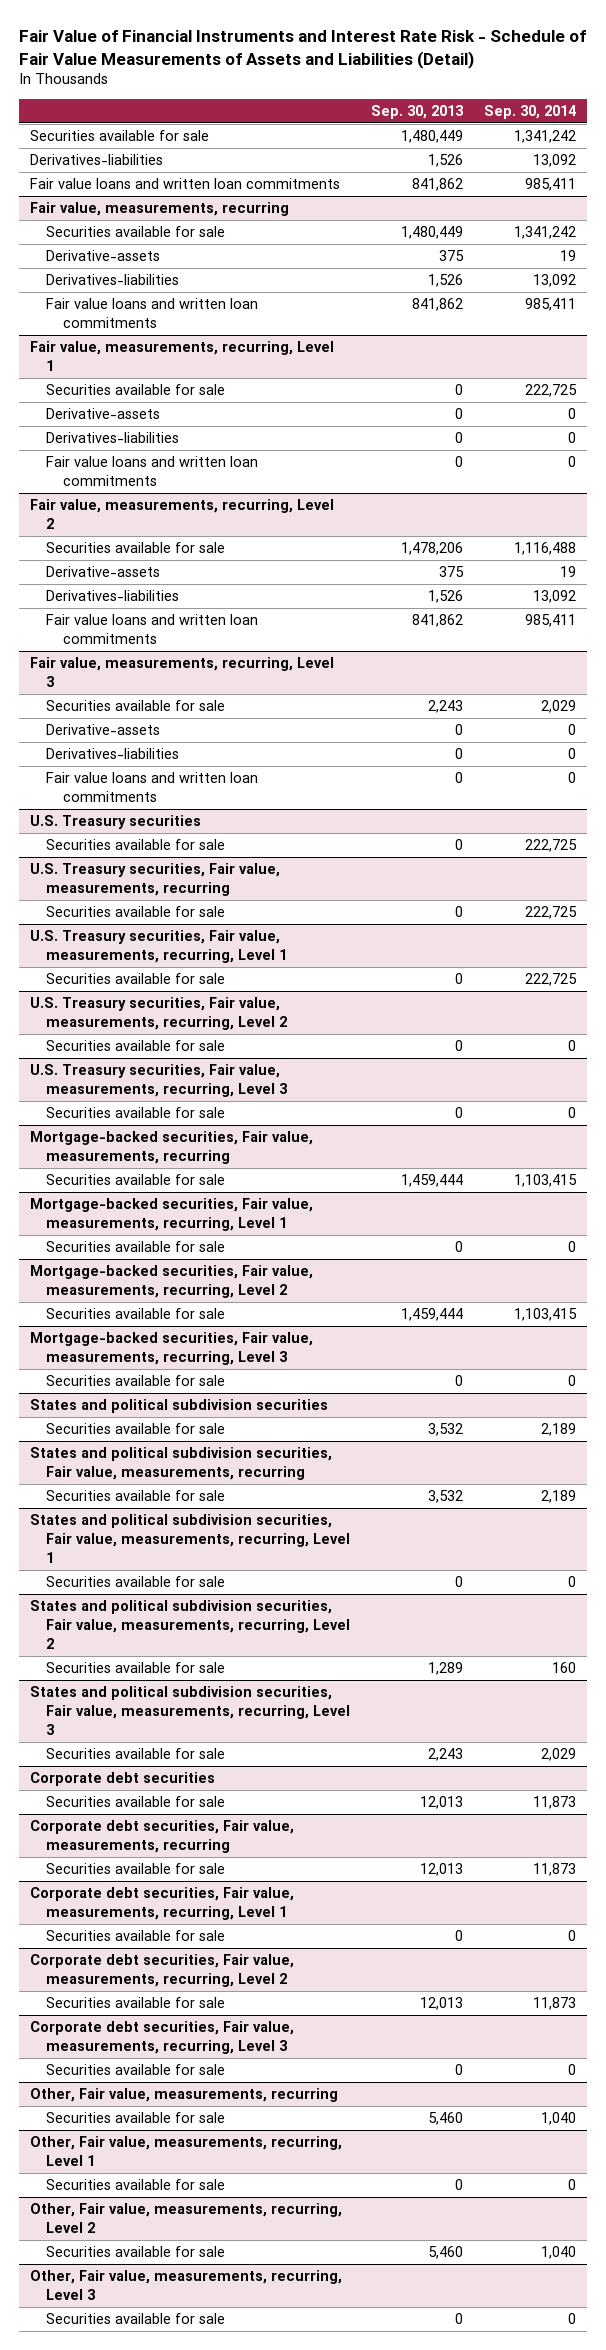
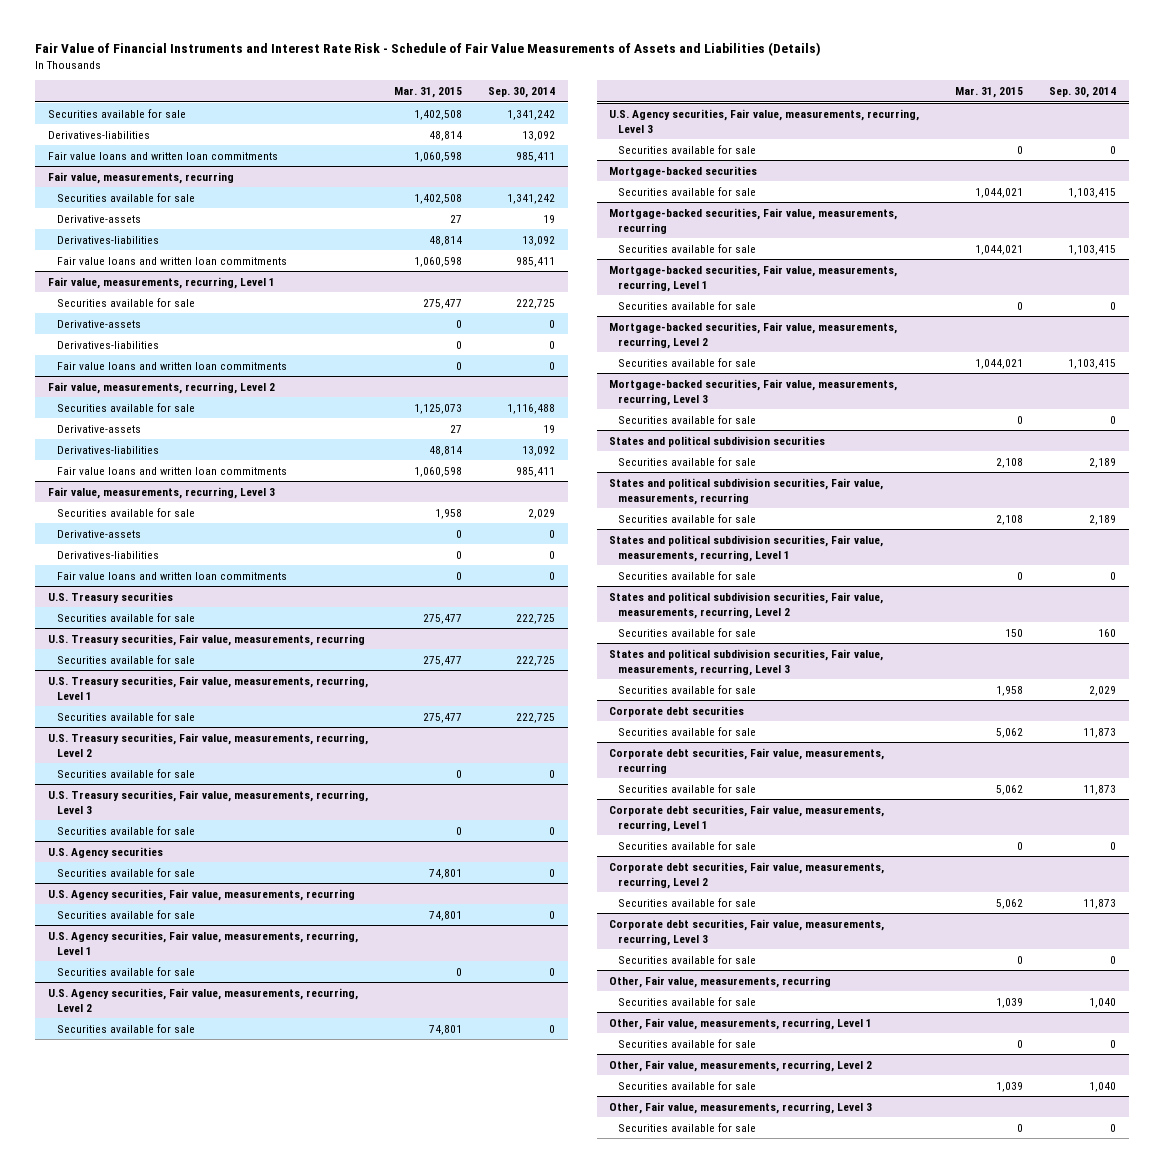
- Fair Value of Financial Instruments and Interest Rate Risk - Schedule of Fair Value Measurements of Assets and Liabilities (Detail)
+ Fair Value of Financial Instruments and Interest Rate Risk - Schedule of Fair Value Measurements of Assets and Liabilities (Details)
- | Sep. 30, 2013 | Sep. 30, 2014
+ | Mar. 31, 2015 | Sep. 30, 2014
+ U.S. Agency securities
+ Securities available for sale | 74,801 | 0
+ U.S. Agency securities, Fair value, measurements, recurring
+ Securities available for sale | 74,801 | 0
+ U.S. Agency securities, Fair value, measurements, recurring, Level 1
+ Securities available for sale | 0 | 0
+ U.S. Agency securities, Fair value, measurements, recurring, Level 2
+ Securities available for sale | 74,801 | 0
+ U.S. Agency securities, Fair value, measurements, recurring, Level 3
+ Securities available for sale | 0 | 0
+ Mortgage-backed securities
+ Securities available for sale | 1,044,021 | 1,103,415

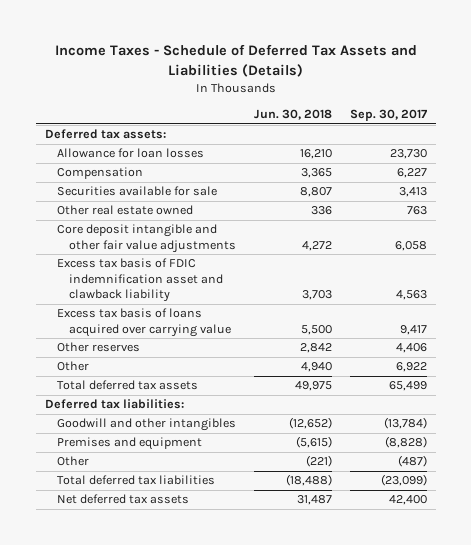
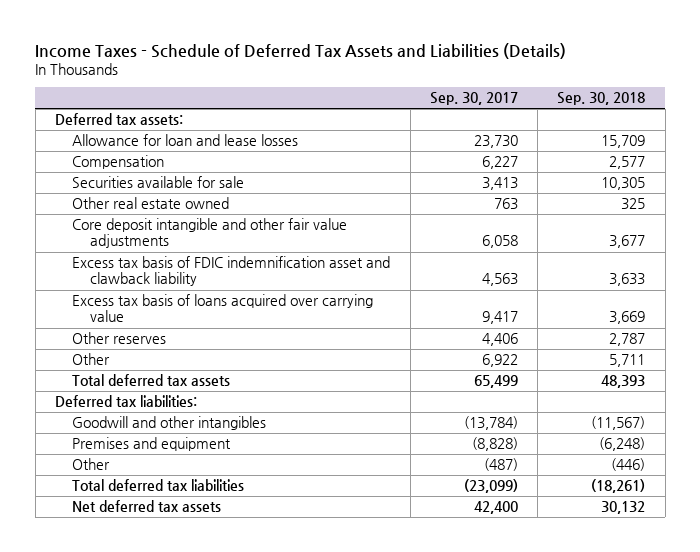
- | Jun. 30, 2018 | Sep. 30, 2017
+ | Sep. 30, 2017 | Sep. 30, 2018
- Allowance for loan losses | 16,210 | 23,730
+ Allowance for loan and lease losses | 23,730 | 15,709

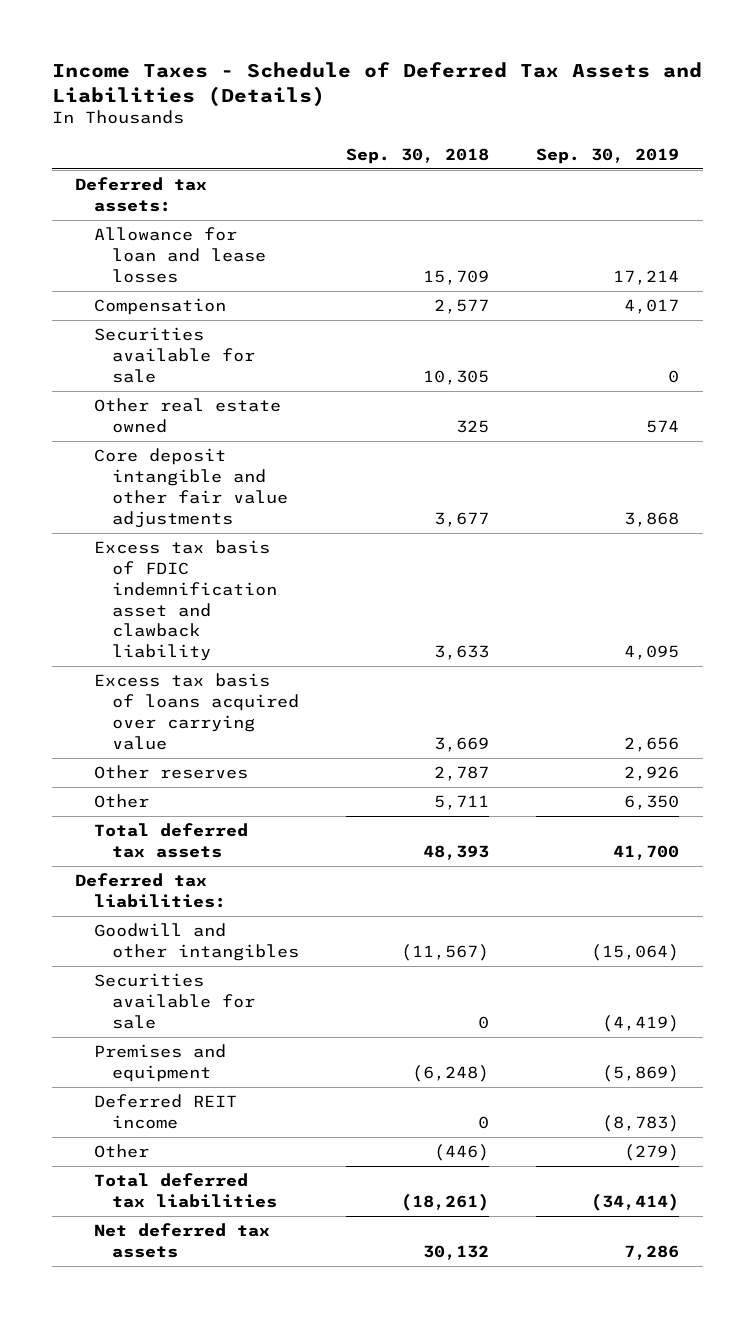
- | Sep. 30, 2017 | Sep. 30, 2018
+ | Sep. 30, 2018 | Sep. 30, 2019
+ Securities available for sale | 0 | (4,419)
+ Deferred REIT income | 0 | (8,783)

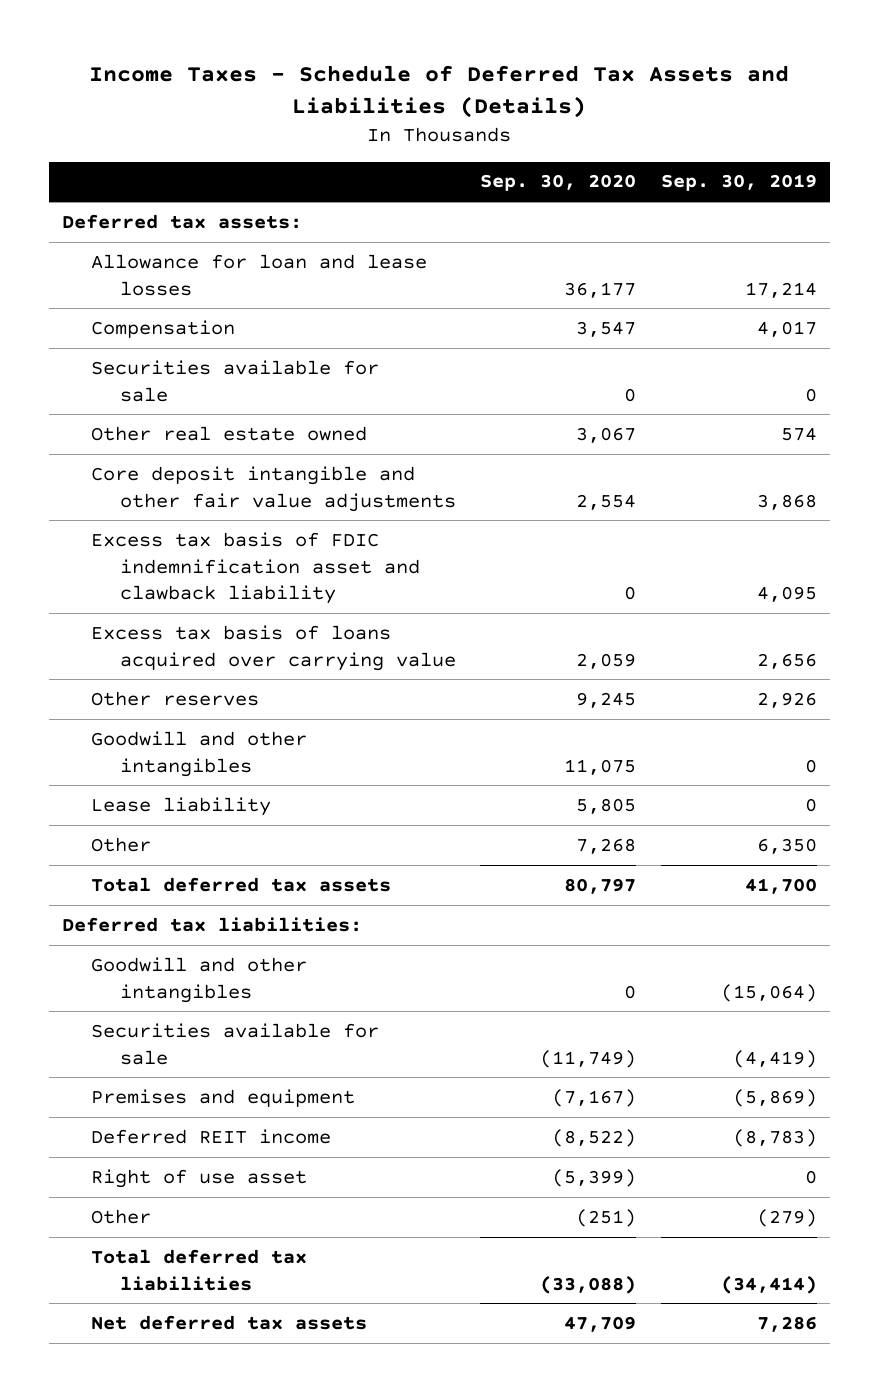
- | Sep. 30, 2018 | Sep. 30, 2019
+ | Sep. 30, 2020 | Sep. 30, 2019
+ Goodwill and other intangibles | 11,075 | 0
+ Lease liability | 5,805 | 0
+ Right of use asset | (5,399) | 0

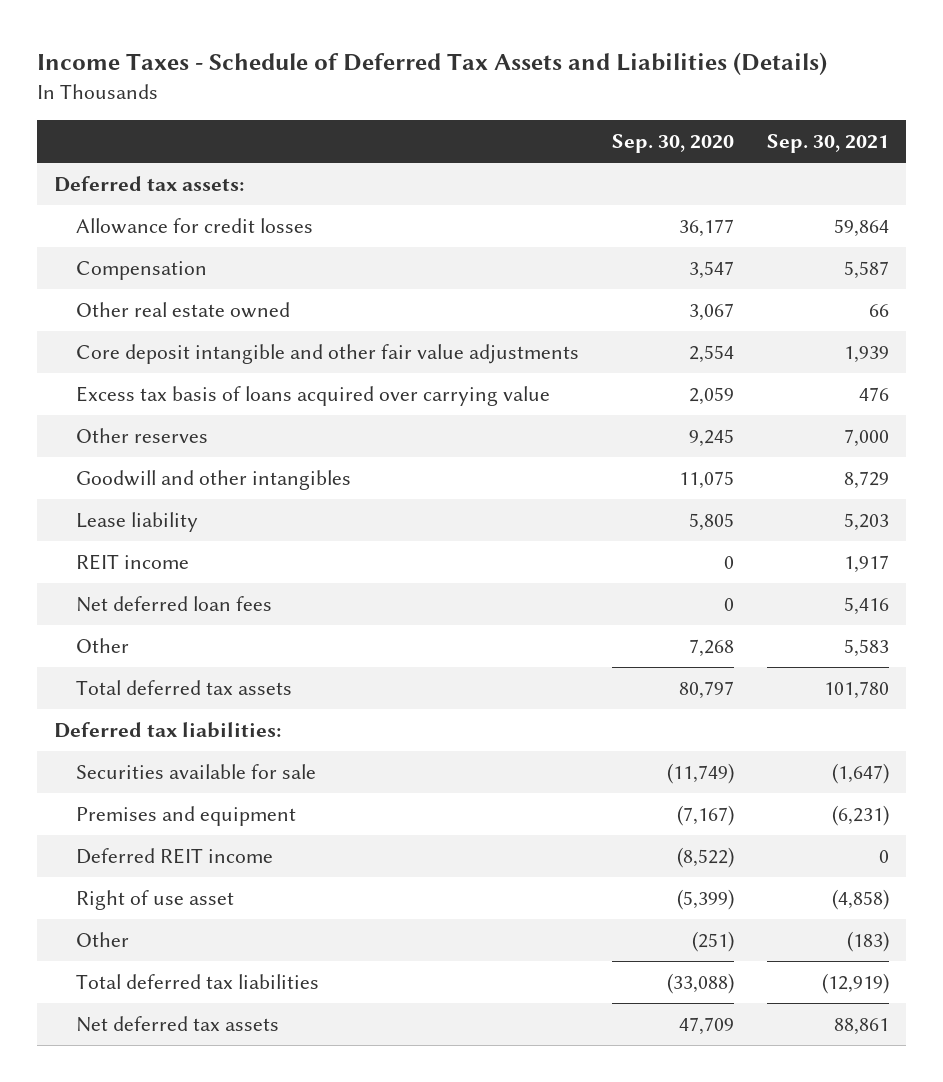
- | Sep. 30, 2020 | Sep. 30, 2019
+ | Sep. 30, 2020 | Sep. 30, 2021
- Allowance for loan and lease losses | 36,177 | 17,214
+ Allowance for credit losses | 36,177 | 59,864
- Securities available for sale | 0 | 0
- Excess tax basis of FDIC indemnification asset and clawback liability | 0 | 4,095
+ REIT income | 0 | 1,917
+ Net deferred loan fees | 0 | 5,416
- Goodwill and other intangibles | 0 | (15,064)

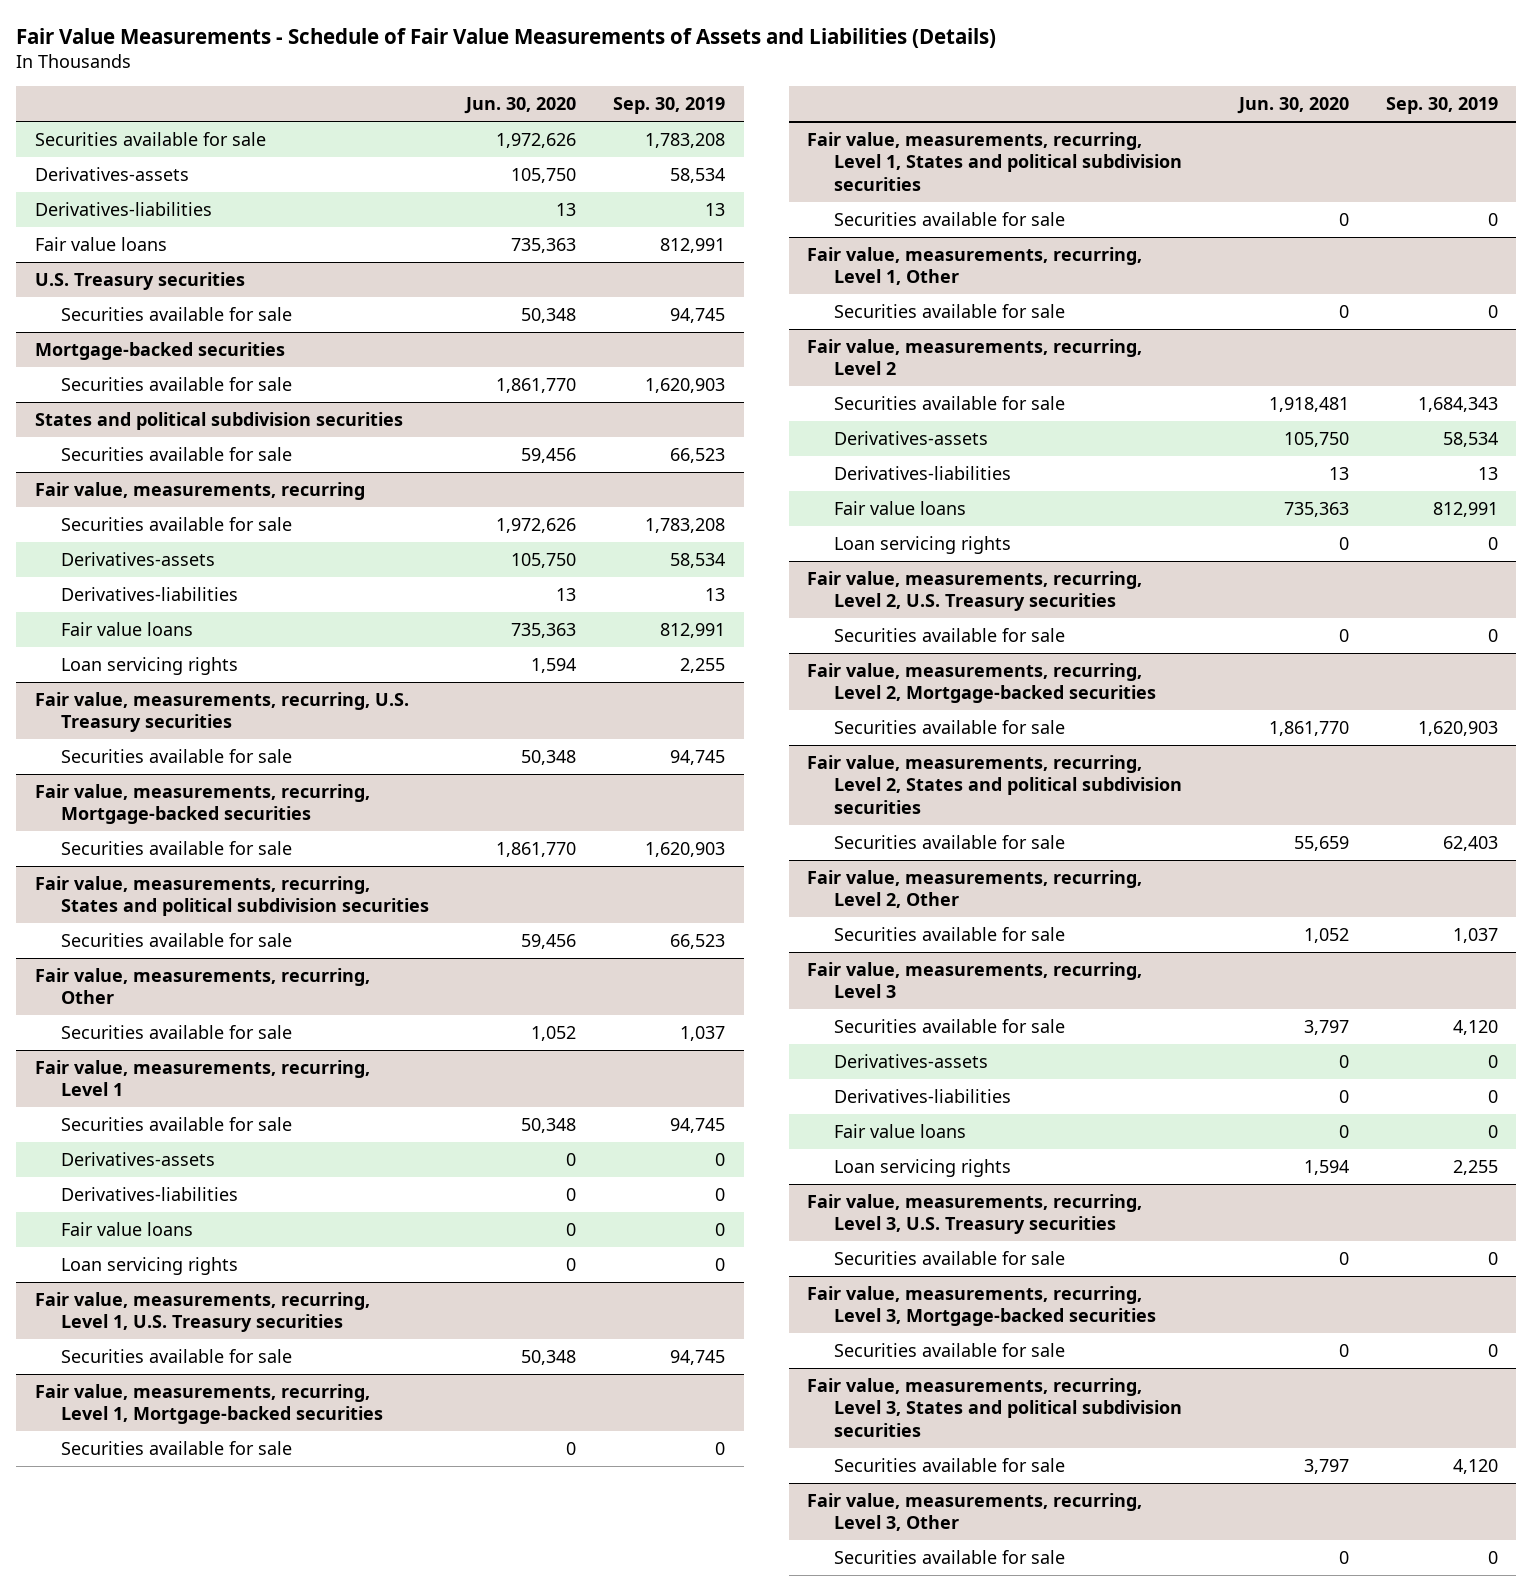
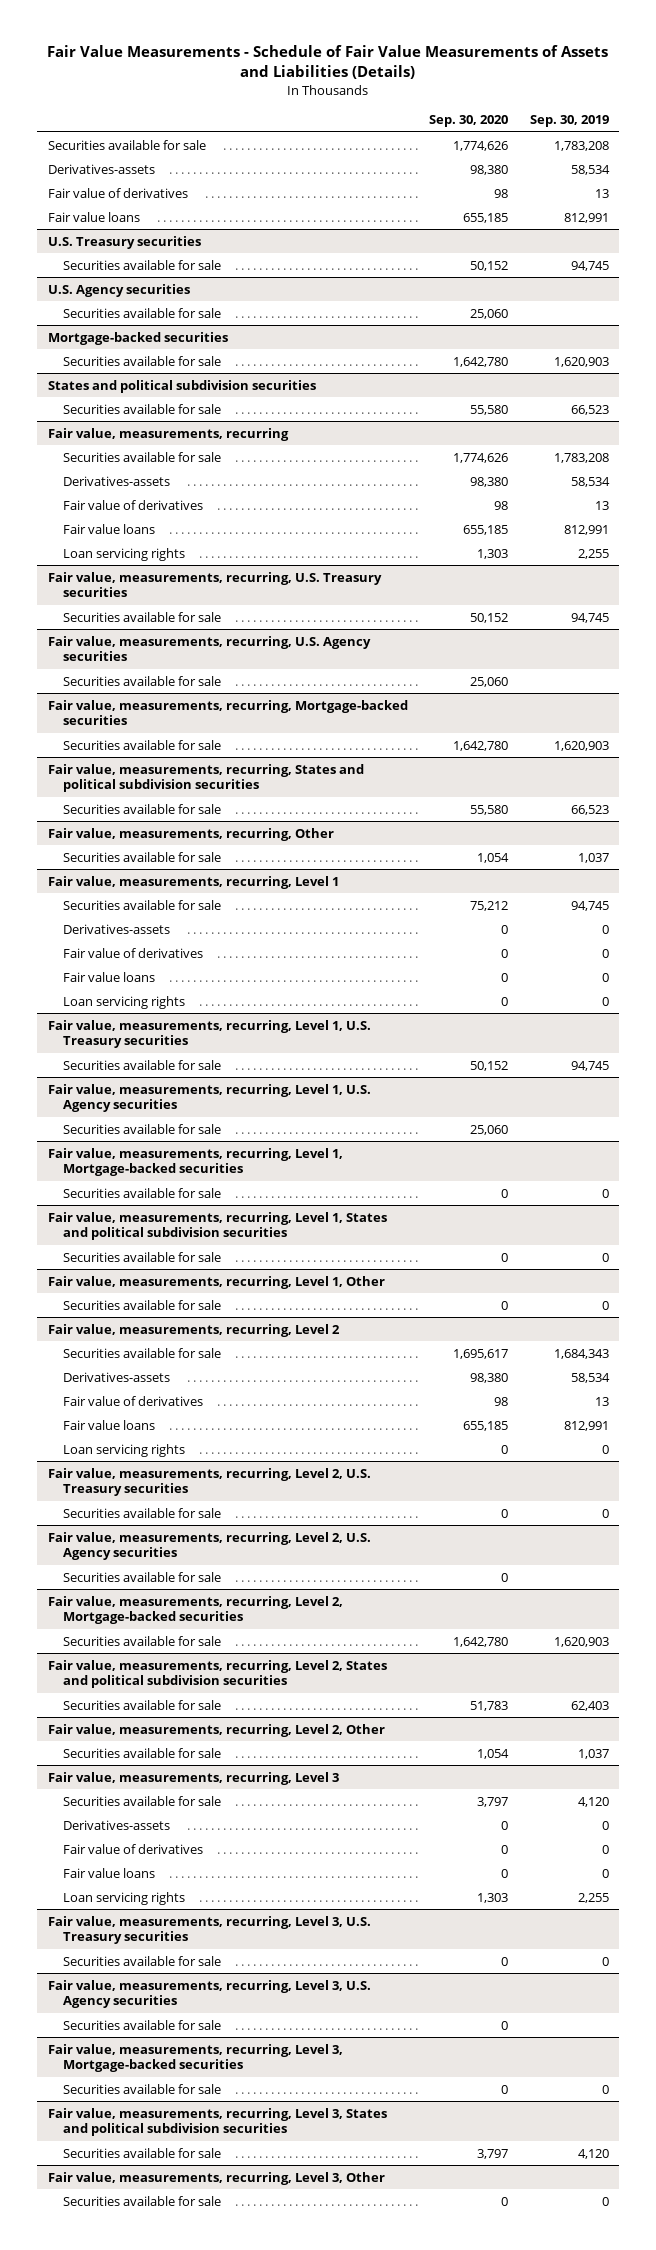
- | Jun. 30, 2020 | Sep. 30, 2019
+ | Sep. 30, 2020 | Sep. 30, 2019
- Derivatives-liabilities | 13 | 13
+ Fair value of derivatives | 98 | 13
+ U.S. Agency securities
+ Securities available for sale | 25,060 |
@ Fair value, measurements, recurring
- Derivatives-liabilities | 13 | 13
+ Fair value of derivatives | 98 | 13
+ Fair value, measurements, recurring, U.S. Agency securities
+ Securities available for sale | 25,060 |
@ Fair value, measurements, recurring, Level 1
- Derivatives-liabilities | 0 | 0
+ Fair value of derivatives | 0 | 0
+ Fair value, measurements, recurring, Level 1, U.S. Agency securities
+ Securities available for sale | 25,060 |
@ Fair value, measurements, recurring, Level 2
- Derivatives-liabilities | 13 | 13
+ Fair value of derivatives | 98 | 13
+ Fair value, measurements, recurring, Level 2, U.S. Agency securities
+ Securities available for sale | 0 |
@ Fair value, measurements, recurring, Level 3
- Derivatives-liabilities | 0 | 0
+ Fair value of derivatives | 0 | 0
+ Fair value, measurements, recurring, Level 3, U.S. Agency securities
+ Securities available for sale | 0 |

